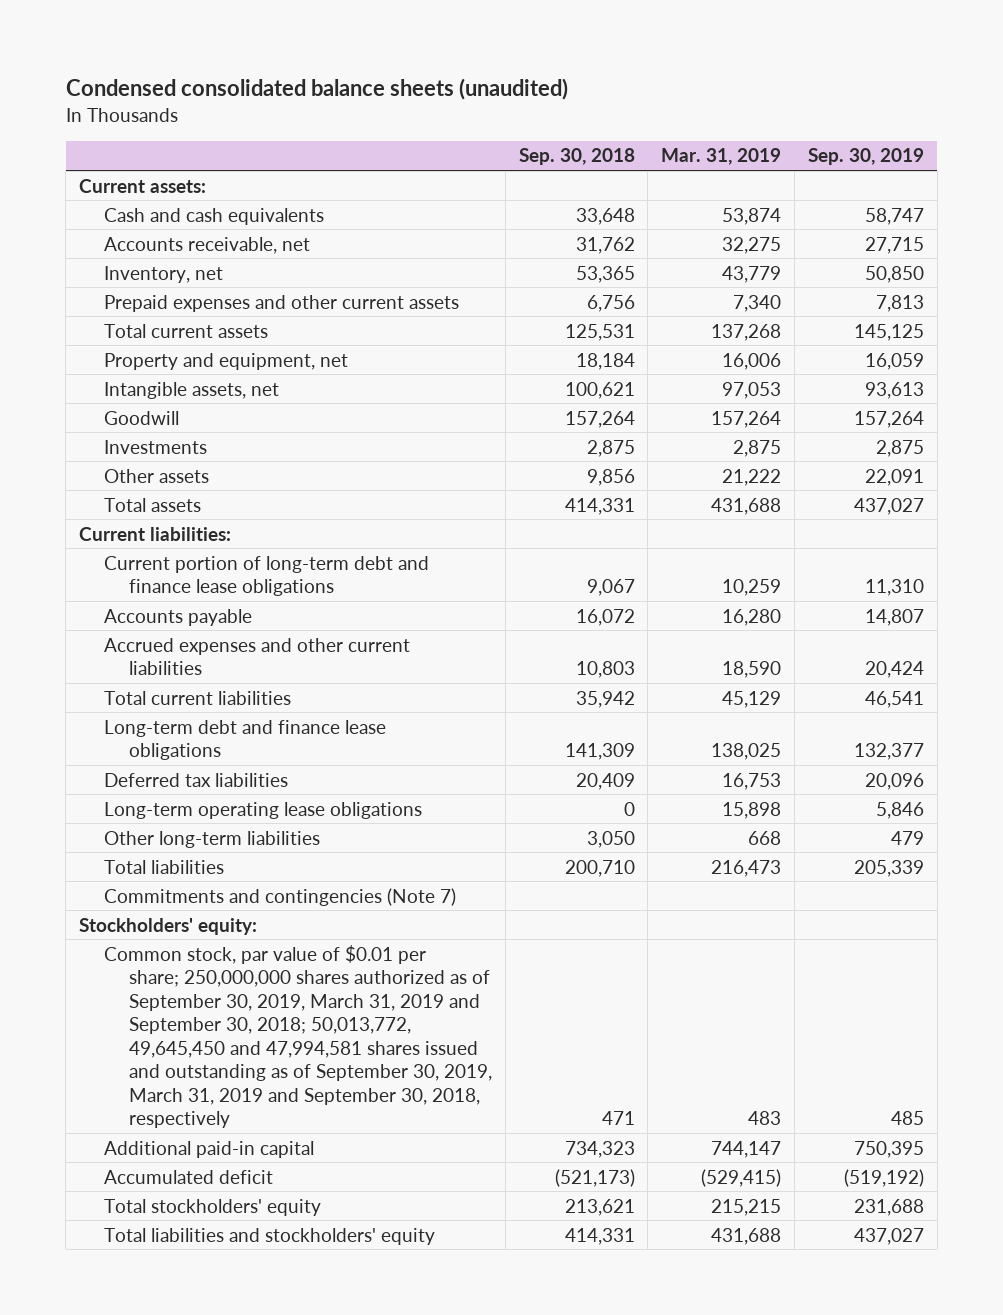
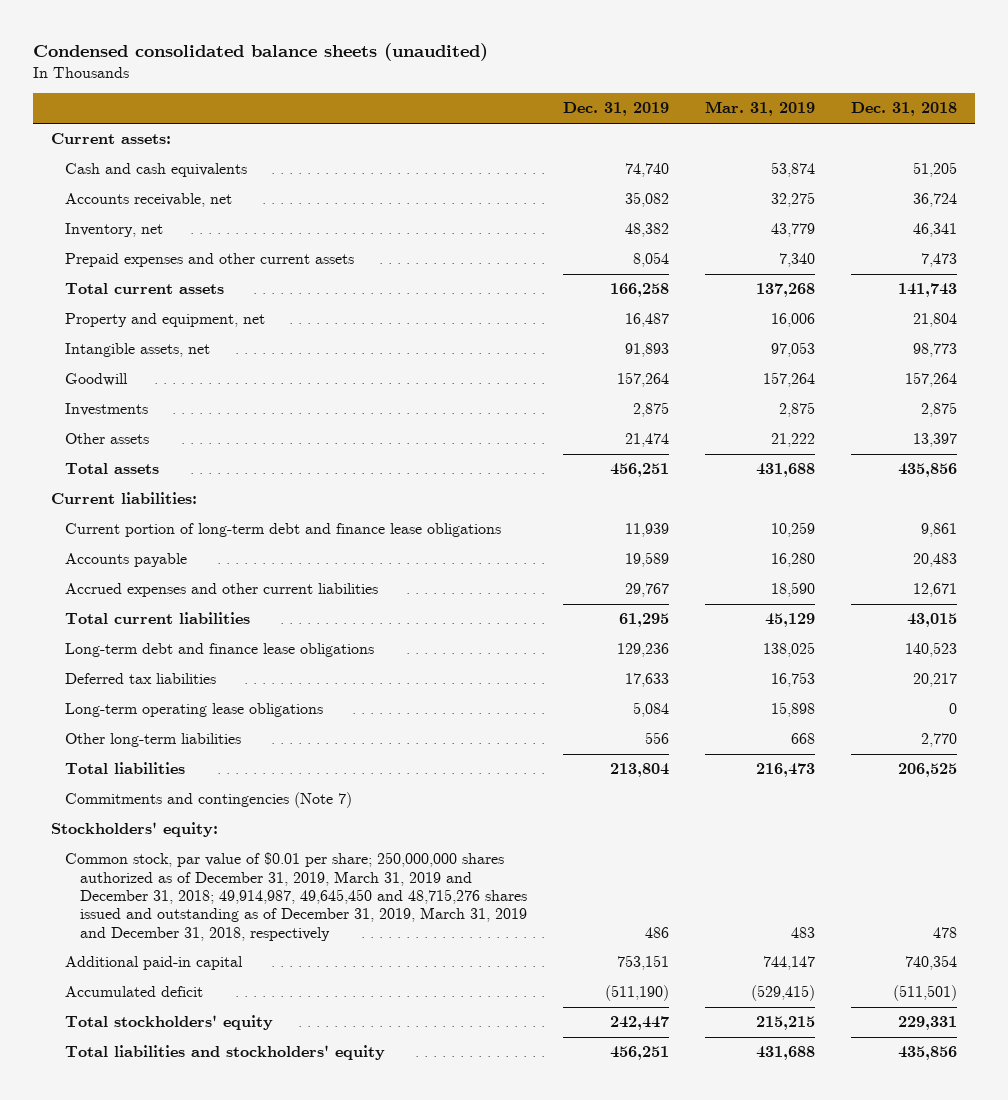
- | Sep. 30, 2018 | Mar. 31, 2019 | Sep. 30, 2019
+ | Dec. 31, 2019 | Mar. 31, 2019 | Dec. 31, 2018
- Common stock, par value of $0.01 per share; 250,000,000 shares authorized as of September 30, 2019, March 31, 2019 and September 30, 2018; 50,013,772, 49,645,450 and 47,994,581 shares issued and outstanding as of September 30, 2019, March 31, 2019 and September 30, 2018, respectively | 471 | 483 | 485
+ Common stock, par value of $0.01 per share; 250,000,000 shares authorized as of December 31, 2019, March 31, 2019 and December 31, 2018; 49,914,987, 49,645,450 and 48,715,276 shares issued and outstanding as of December 31, 2019, March 31, 2019 and December 31, 2018, respectively | 486 | 483 | 478

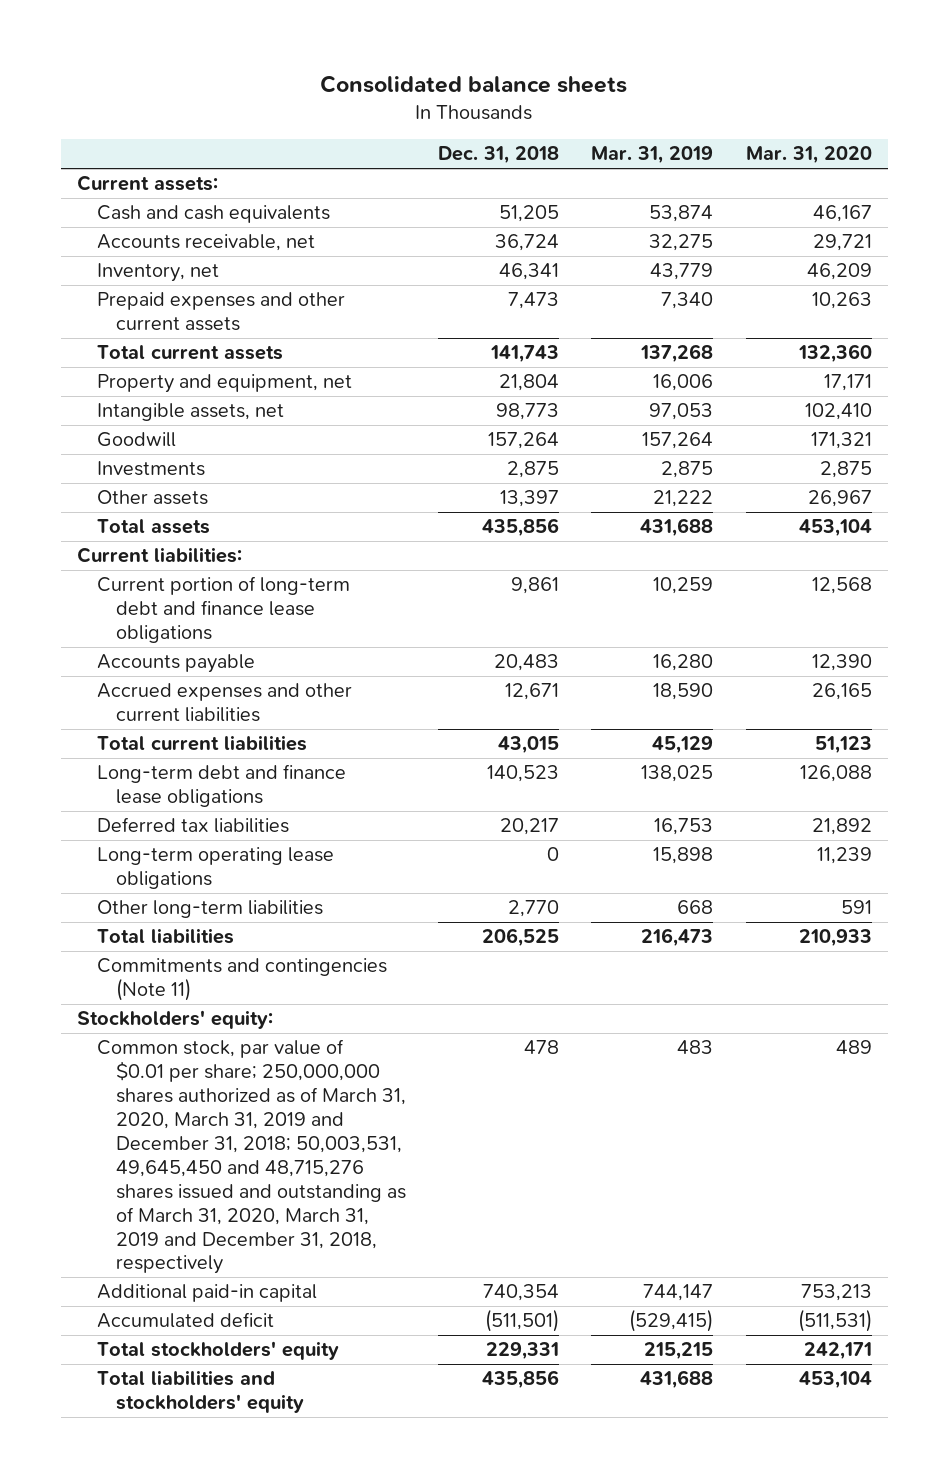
- Condensed consolidated balance sheets (unaudited)
+ Consolidated balance sheets
- | Dec. 31, 2019 | Mar. 31, 2019 | Dec. 31, 2018
+ | Dec. 31, 2018 | Mar. 31, 2019 | Mar. 31, 2020
- Commitments and contingencies (Note 7)
+ Commitments and contingencies (Note 11)
- Common stock, par value of $0.01 per share; 250,000,000 shares authorized as of December 31, 2019, March 31, 2019 and December 31, 2018; 49,914,987, 49,645,450 and 48,715,276 shares issued and outstanding as of December 31, 2019, March 31, 2019 and December 31, 2018, respectively | 486 | 483 | 478
+ Common stock, par value of $0.01 per share; 250,000,000 shares authorized as of March 31, 2020, March 31, 2019 and December 31, 2018; 50,003,531, 49,645,450 and 48,715,276 shares issued and outstanding as of March 31, 2020, March 31, 2019 and December 31, 2018, respectively | 478 | 483 | 489

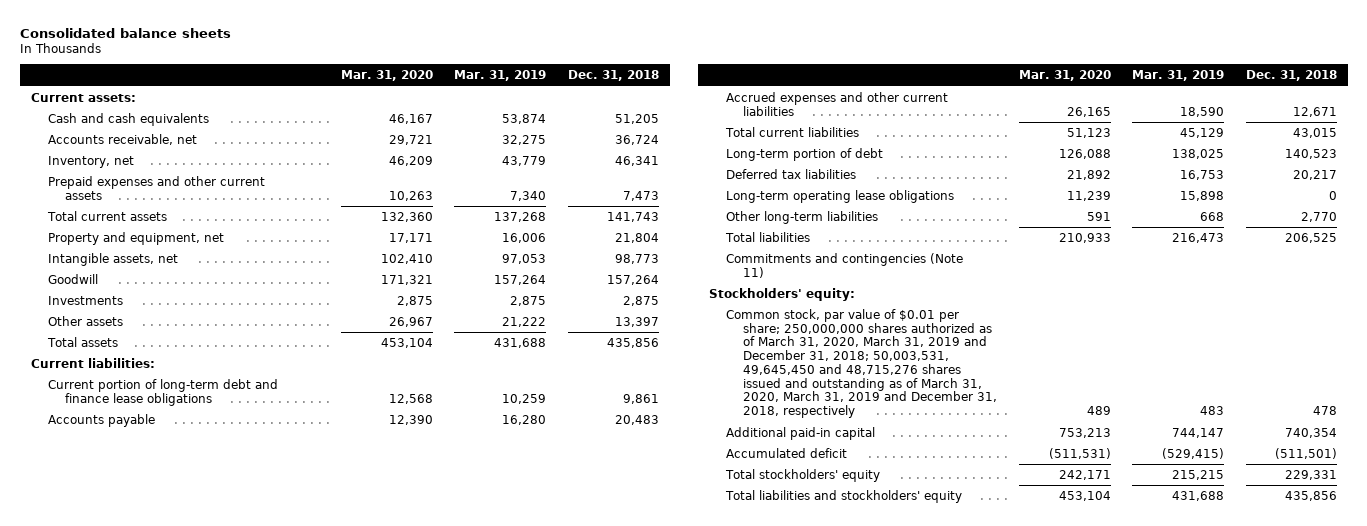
- | Dec. 31, 2018 | Mar. 31, 2019 | Mar. 31, 2020
+ | Mar. 31, 2020 | Mar. 31, 2019 | Dec. 31, 2018
- Long-term debt and finance lease obligations | 140,523 | 138,025 | 126,088
+ Long-term portion of debt | 126,088 | 138,025 | 140,523

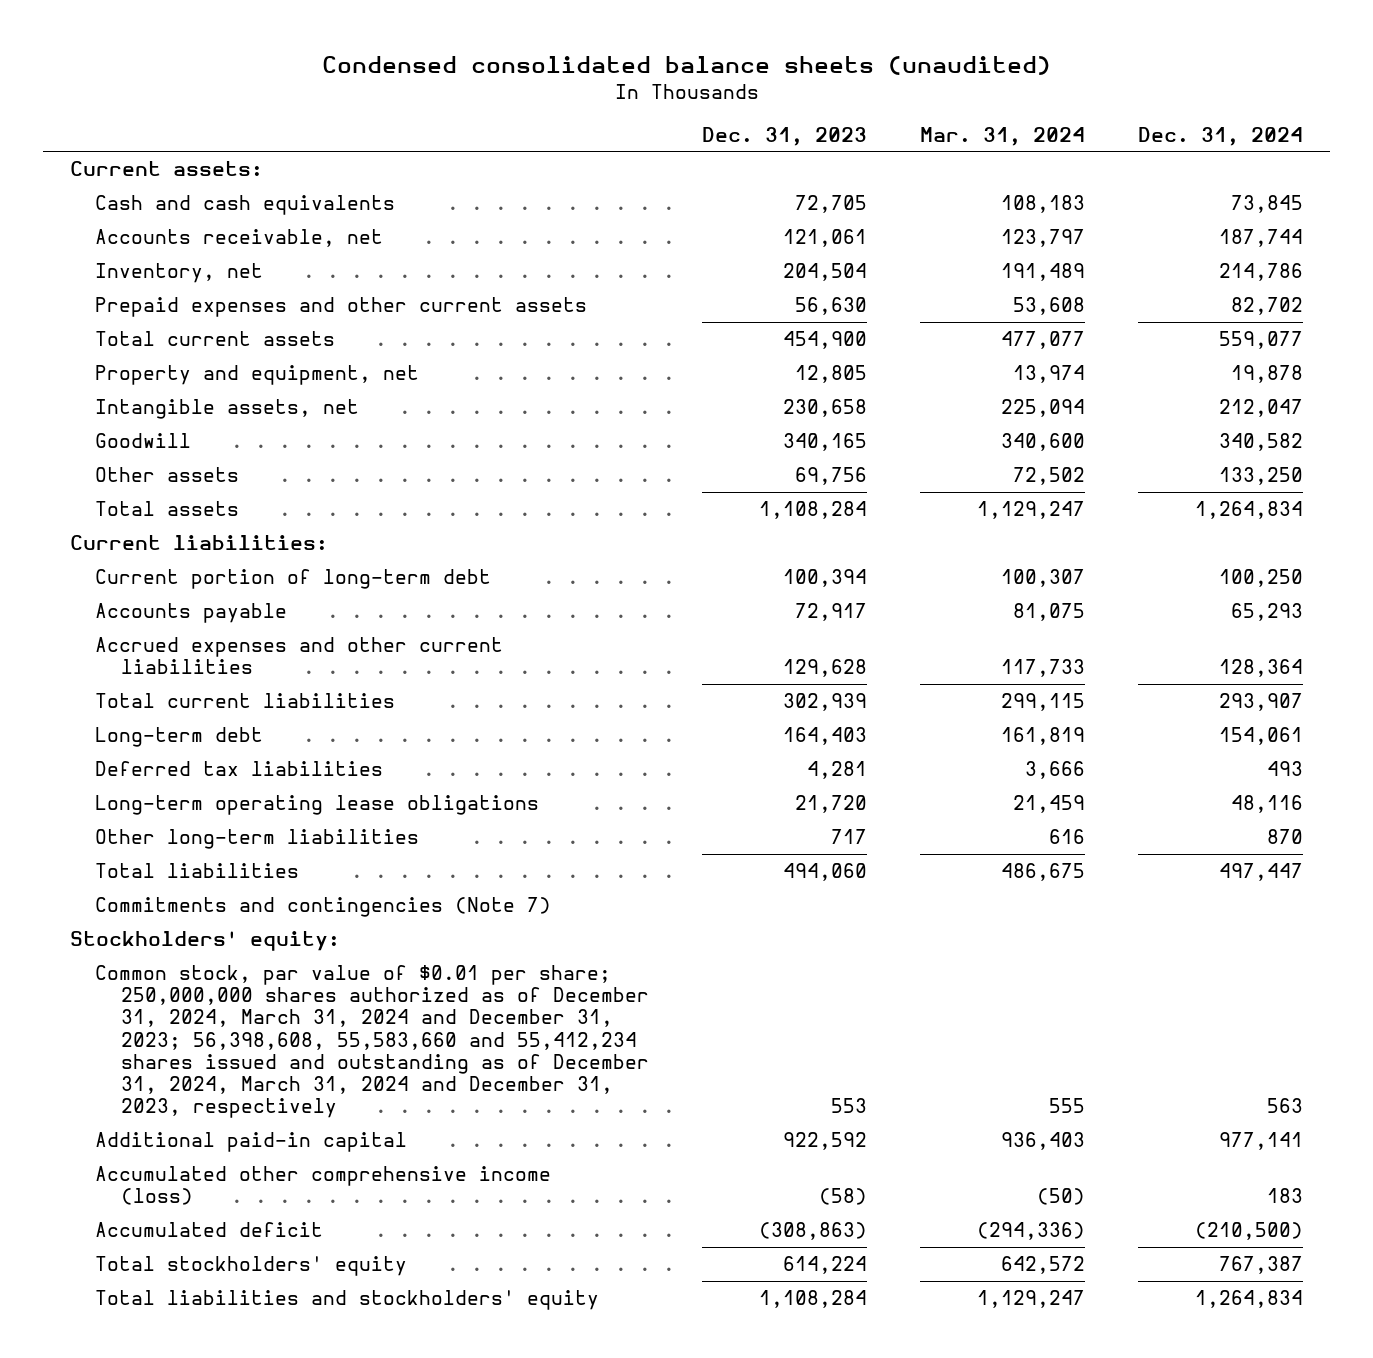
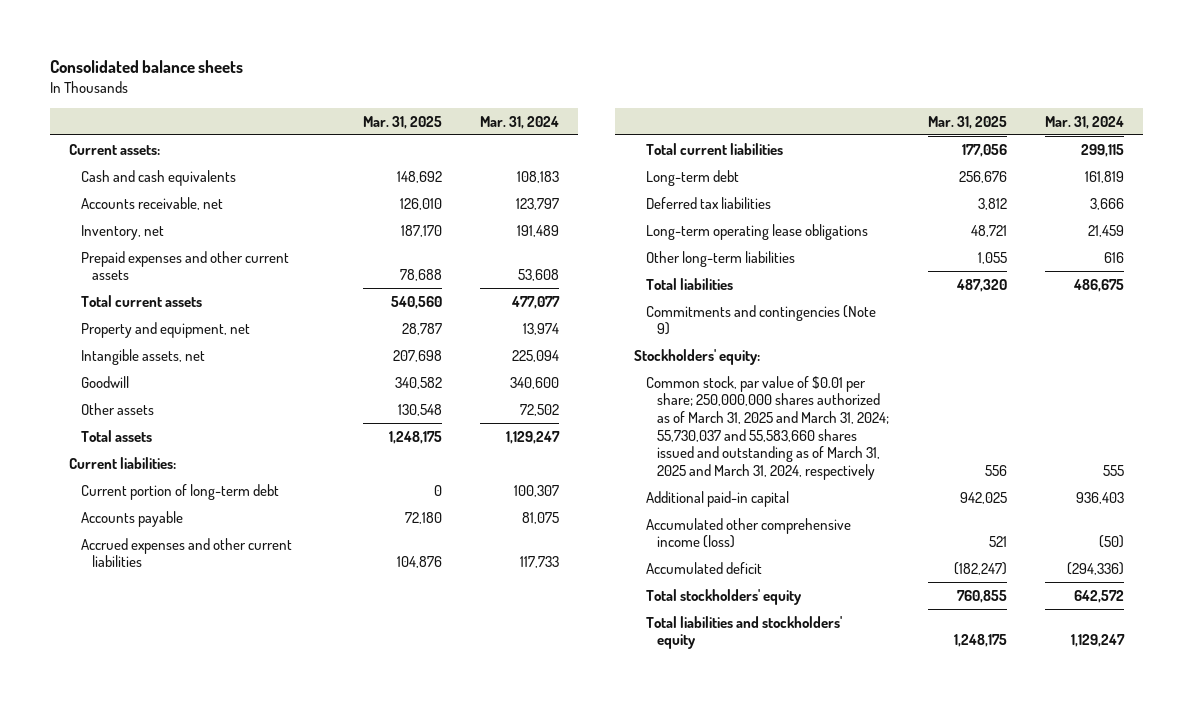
- Condensed consolidated balance sheets (unaudited)
+ Consolidated balance sheets
- | Dec. 31, 2023 | Mar. 31, 2024 | Dec. 31, 2024
+ | Mar. 31, 2025 | Mar. 31, 2024
- Commitments and contingencies (Note 7)
+ Commitments and contingencies (Note 9)
- Common stock, par value of $0.01 per share; 250,000,000 shares authorized as of December 31, 2024, March 31, 2024 and December 31, 2023; 56,398,608, 55,583,660 and 55,412,234 shares issued and outstanding as of December 31, 2024, March 31, 2024 and December 31, 2023, respectively | 553 | 555 | 563
+ Common stock, par value of $0.01 per share; 250,000,000 shares authorized as of March 31, 2025 and March 31, 2024; 55,730,037 and 55,583,660 shares issued and outstanding as of March 31, 2025 and March 31, 2024, respectively | 556 | 555

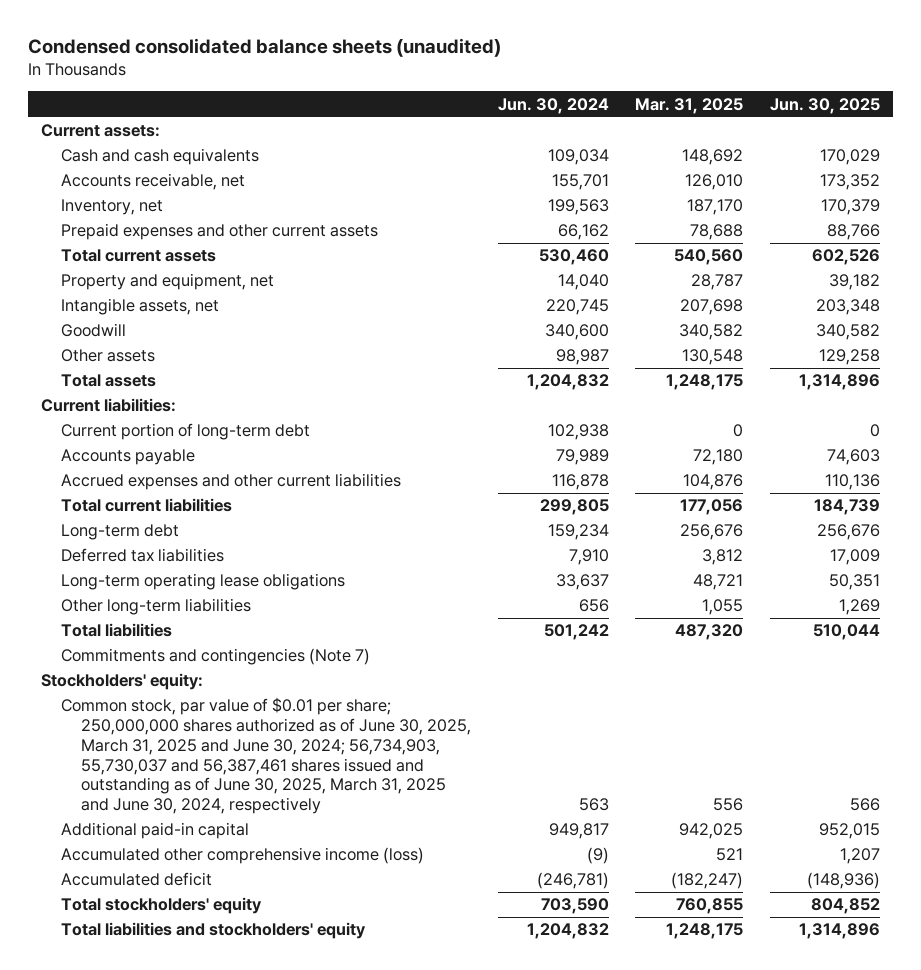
- Consolidated balance sheets
+ Condensed consolidated balance sheets (unaudited)
- | Mar. 31, 2025 | Mar. 31, 2024
+ | Jun. 30, 2024 | Mar. 31, 2025 | Jun. 30, 2025
- Commitments and contingencies (Note 9)
+ Commitments and contingencies (Note 7)
- Common stock, par value of $0.01 per share; 250,000,000 shares authorized as of March 31, 2025 and March 31, 2024; 55,730,037 and 55,583,660 shares issued and outstanding as of March 31, 2025 and March 31, 2024, respectively | 556 | 555
+ Common stock, par value of $0.01 per share; 250,000,000 shares authorized as of June 30, 2025, March 31, 2025 and June 30, 2024; 56,734,903, 55,730,037 and 56,387,461 shares issued and outstanding as of June 30, 2025, March 31, 2025 and June 30, 2024, respectively | 563 | 556 | 566

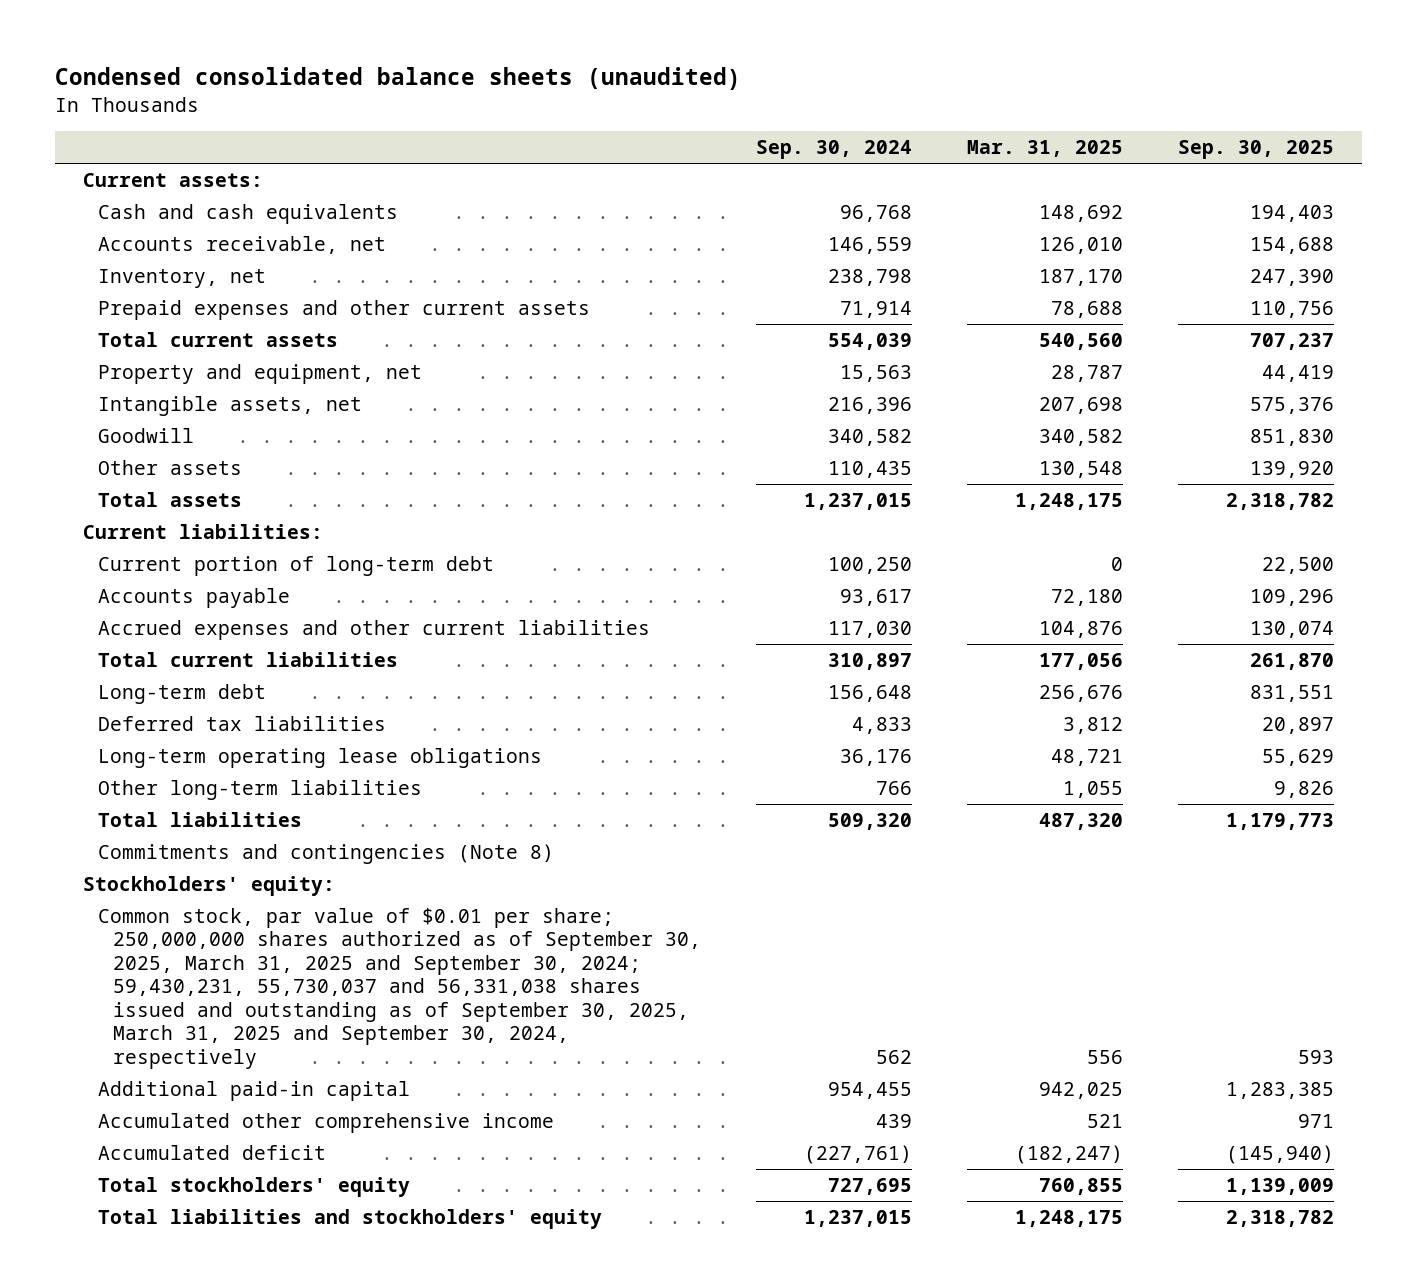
- | Jun. 30, 2024 | Mar. 31, 2025 | Jun. 30, 2025
+ | Sep. 30, 2024 | Mar. 31, 2025 | Sep. 30, 2025
- Commitments and contingencies (Note 7)
+ Commitments and contingencies (Note 8)
- Common stock, par value of $0.01 per share; 250,000,000 shares authorized as of June 30, 2025, March 31, 2025 and June 30, 2024; 56,734,903, 55,730,037 and 56,387,461 shares issued and outstanding as of June 30, 2025, March 31, 2025 and June 30, 2024, respectively | 563 | 556 | 566
+ Common stock, par value of $0.01 per share; 250,000,000 shares authorized as of September 30, 2025, March 31, 2025 and September 30, 2024; 59,430,231, 55,730,037 and 56,331,038 shares issued and outstanding as of September 30, 2025, March 31, 2025 and September 30, 2024, respectively | 562 | 556 | 593
- Accumulated other comprehensive income (loss) | (9) | 521 | 1,207
+ Accumulated other comprehensive income | 439 | 521 | 971

